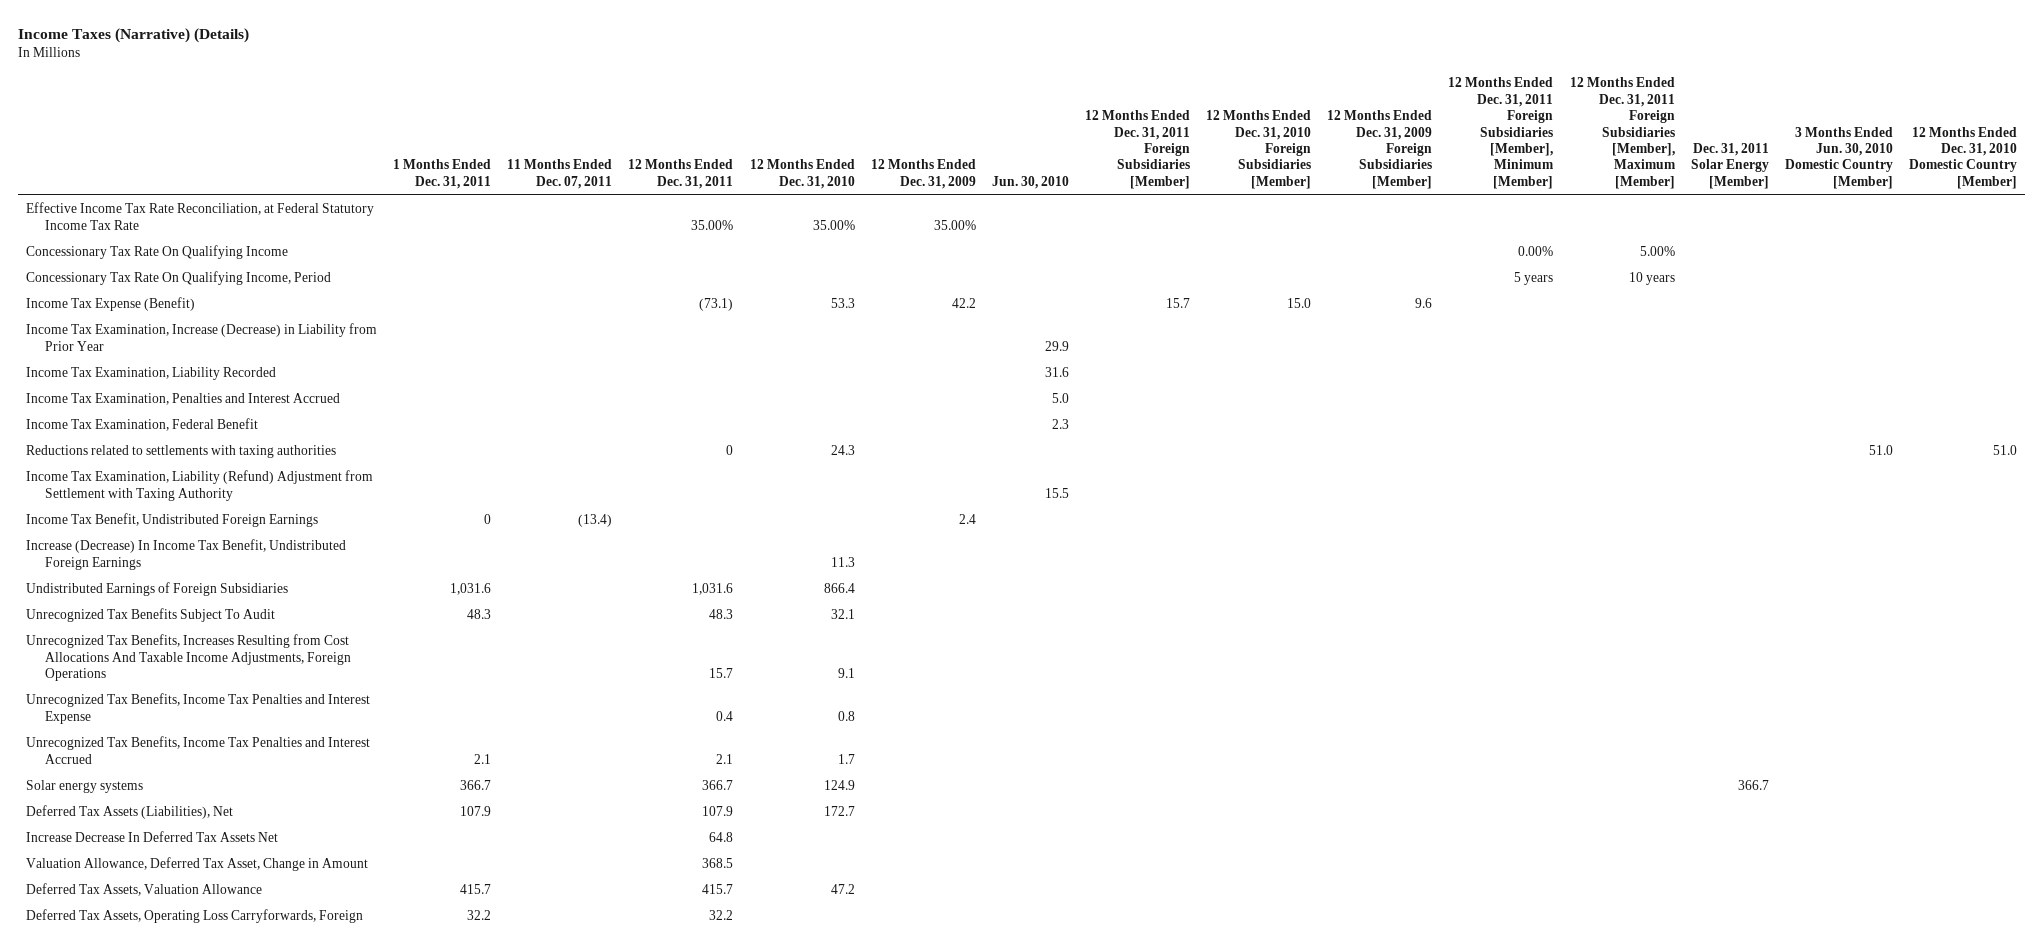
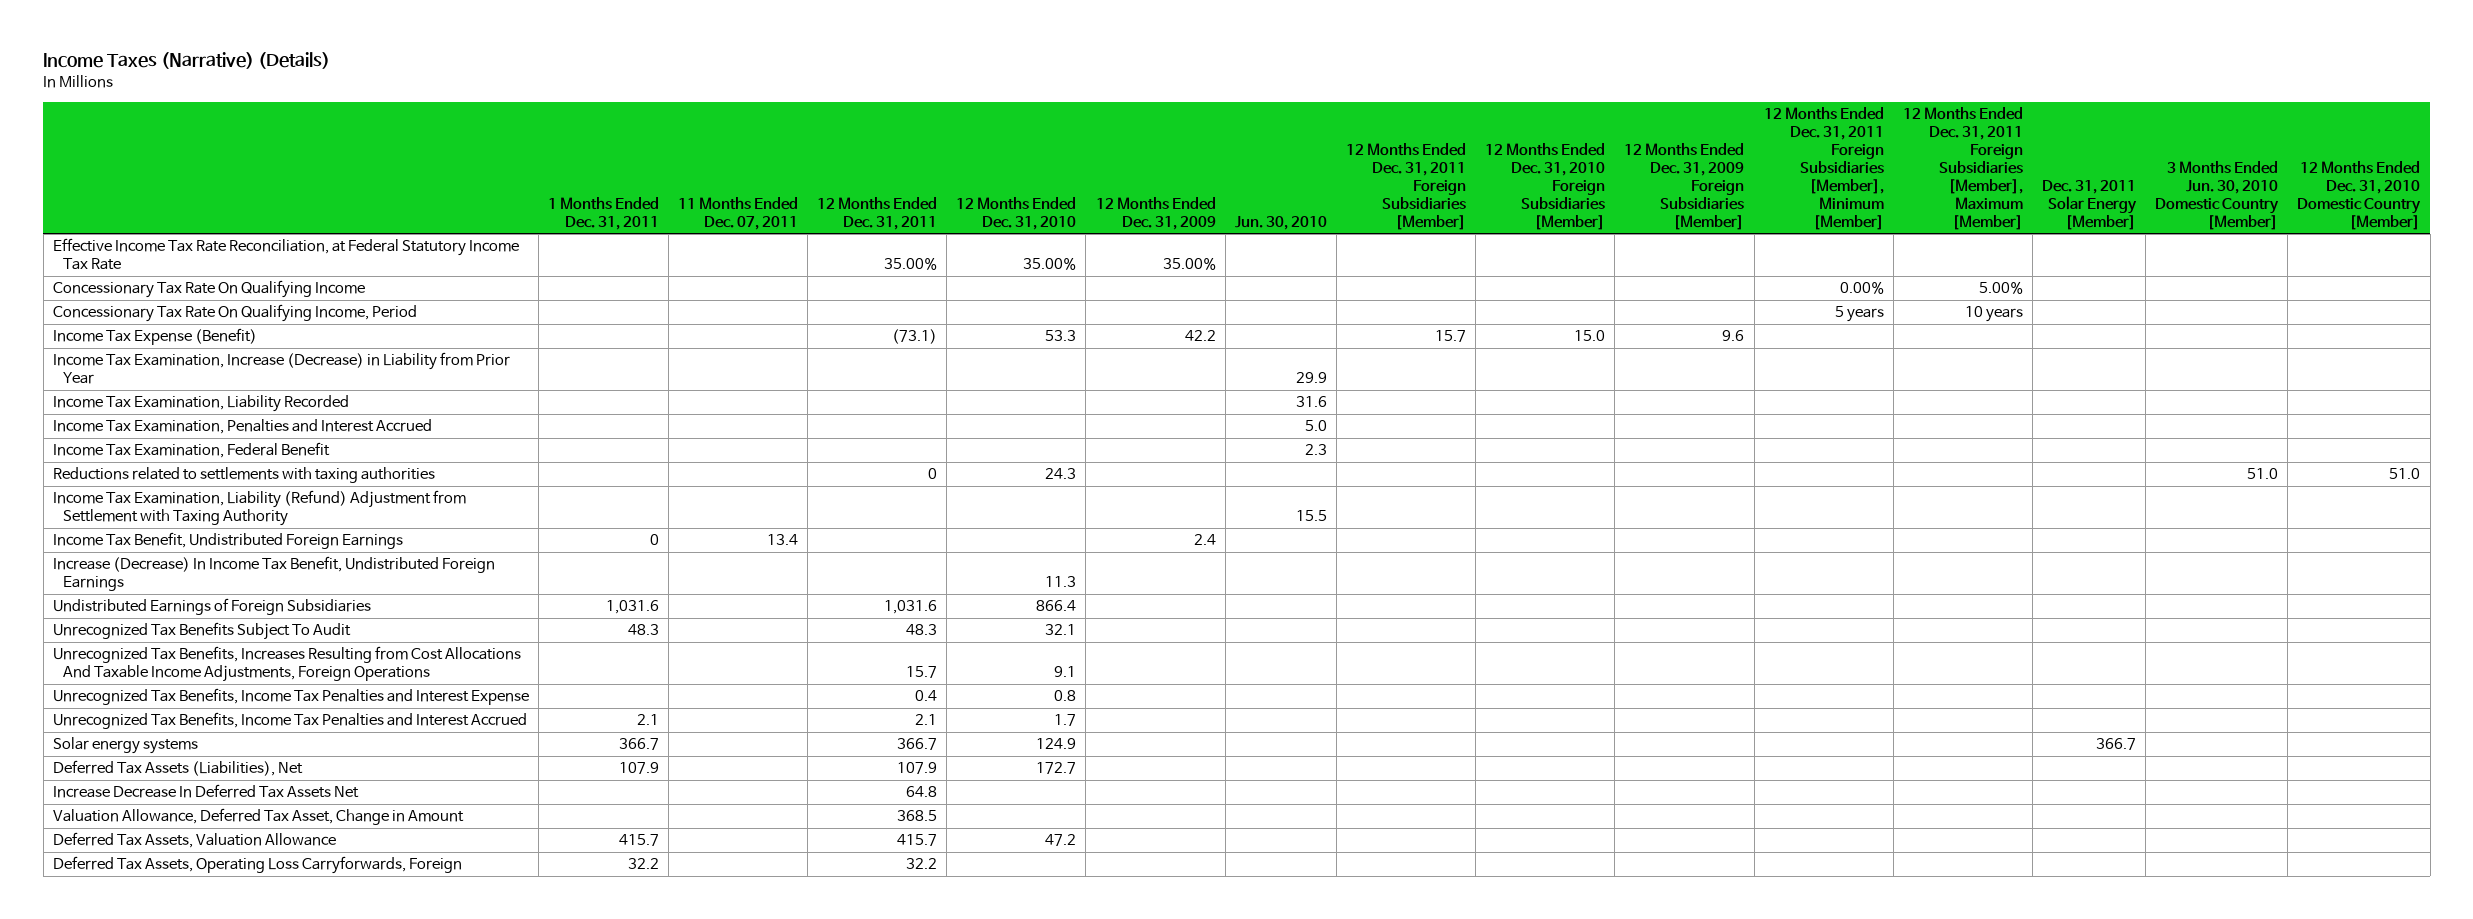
- Income Tax Benefit, Undistributed Foreign Earnings | 0 | (13.4) | | | 2.4 | | | | | | | | |
+ Income Tax Benefit, Undistributed Foreign Earnings | 0 | 13.4 | | | 2.4 | | | | | | | | |

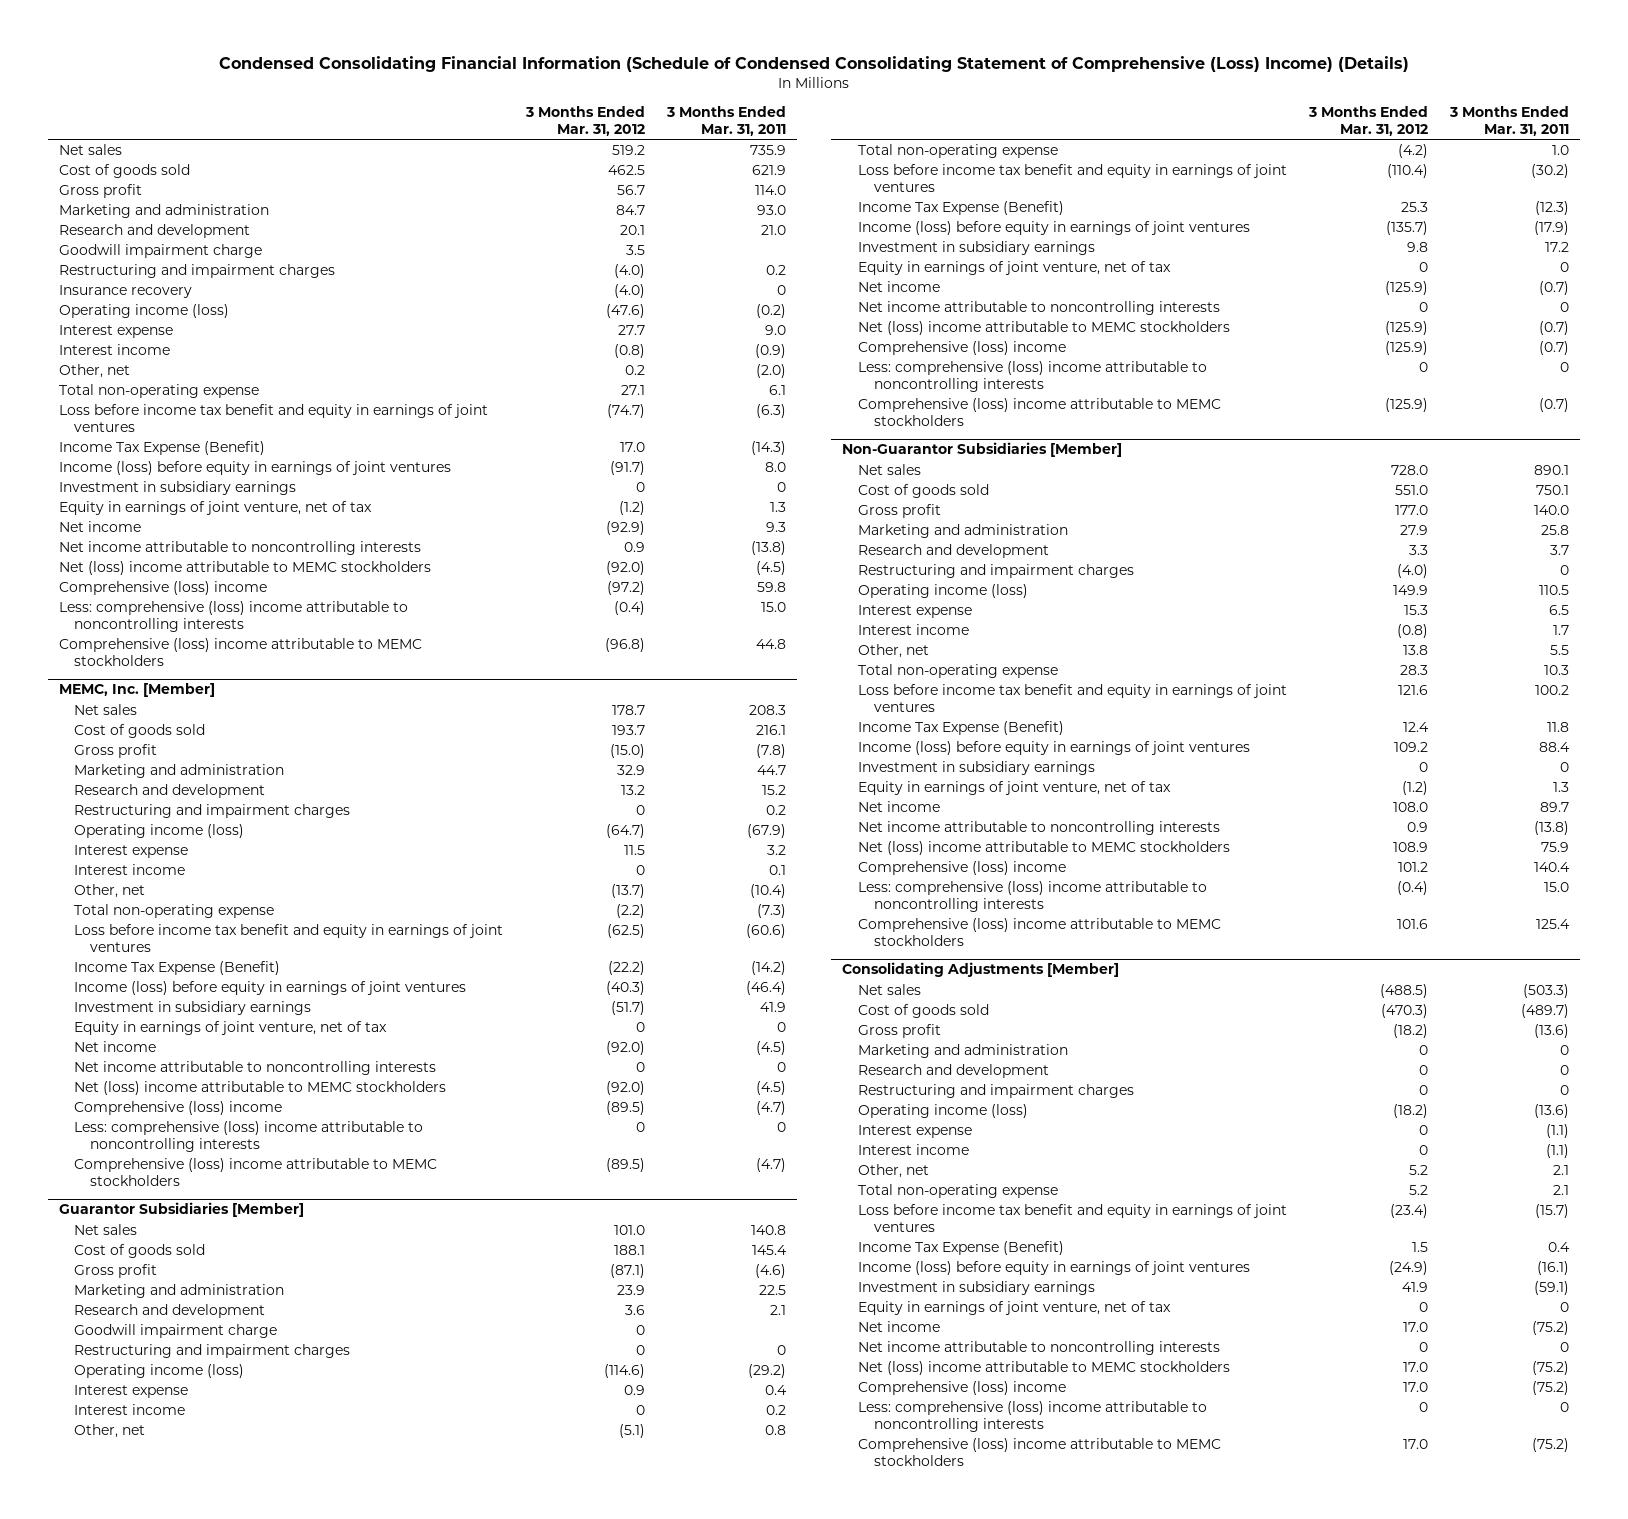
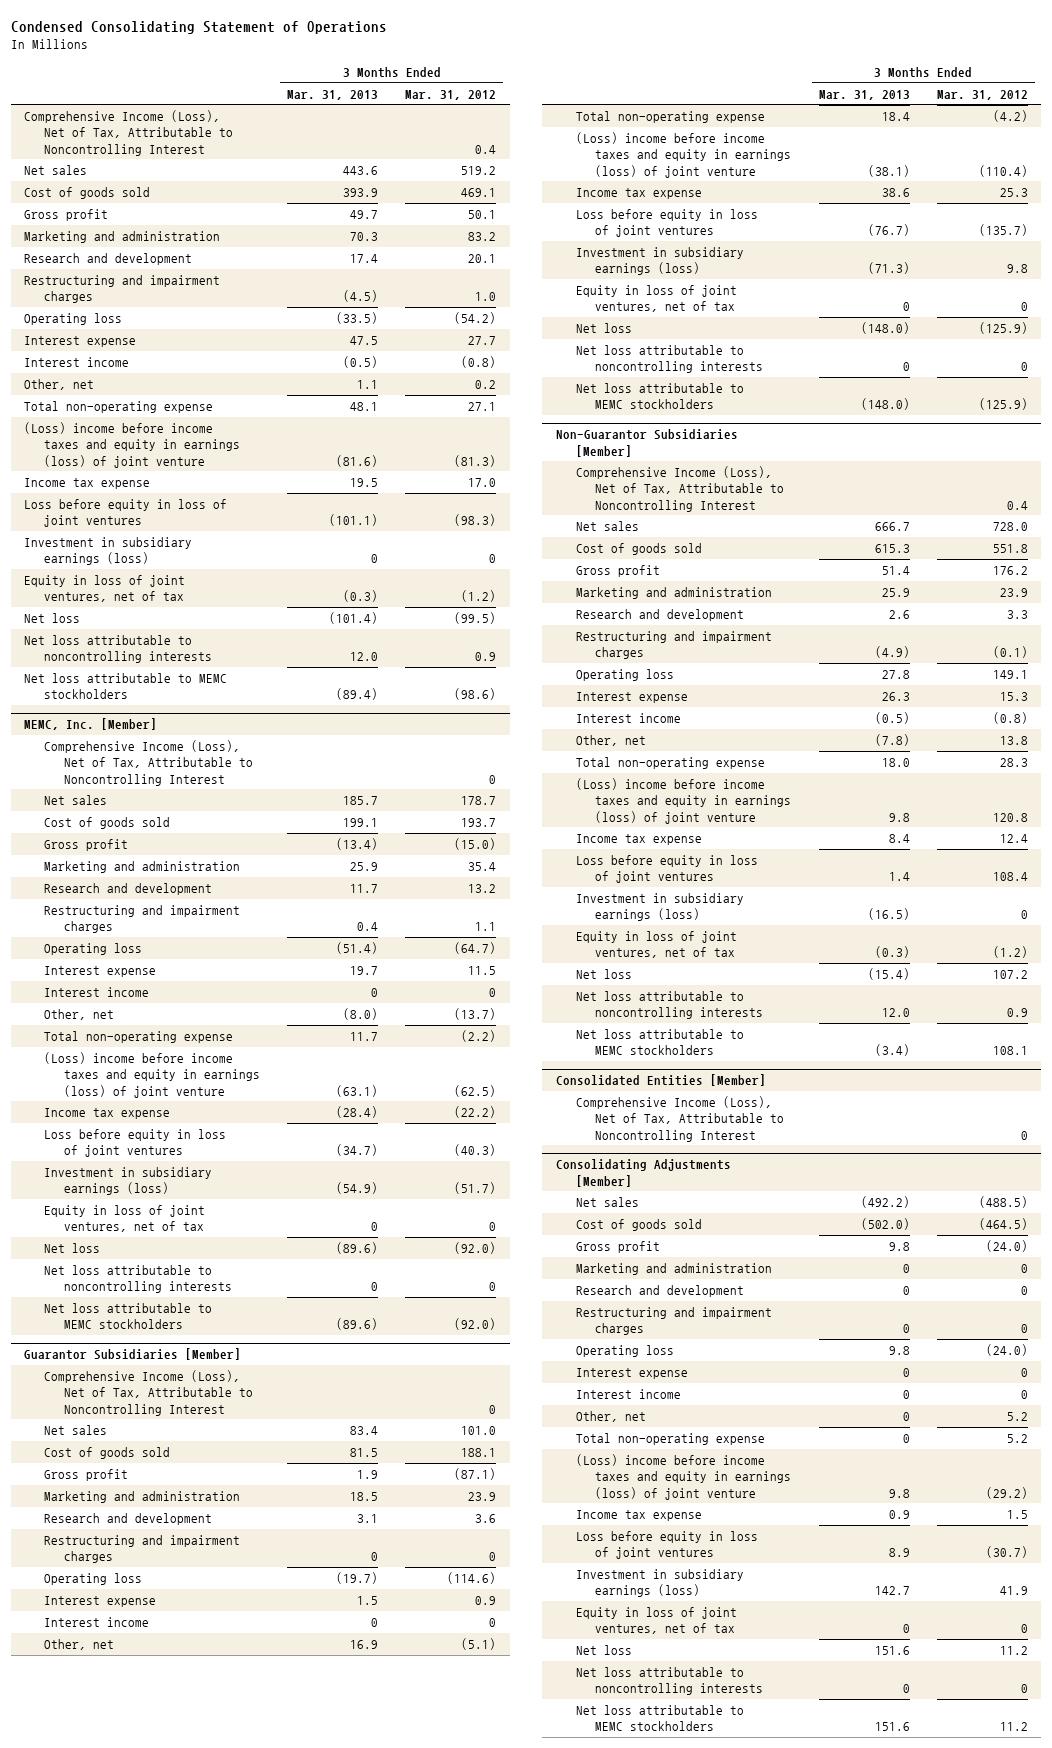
- Condensed Consolidating Financial Information (Schedule of Condensed Consolidating Statement of Comprehensive (Loss) Income) (Details)
+ Condensed Consolidating Statement of Operations
- | 3 Months Ended Mar. 31, 2012 | 3 Months Ended Mar. 31, 2011
+ | 3 Months Ended Mar. 31, 2013 | 3 Months Ended Mar. 31, 2012
+ Comprehensive Income (Loss), Net of Tax, Attributable to Noncontrolling Interest | | 0.4
- Cost of goods sold | 462.5 | 621.9
- Gross profit | 56.7 | 114.0
- Marketing and administration | 84.7 | 93.0
+ Cost of goods sold | 393.9 | 469.1
+ Gross profit | 49.7 | 50.1
+ Marketing and administration | 70.3 | 83.2
- Goodwill impairment charge | 3.5 |
- Restructuring and impairment charges | (4.0) | 0.2
- Insurance recovery | (4.0) | 0
- Operating income (loss) | (47.6) | (0.2)
+ Restructuring and impairment charges | (4.5) | 1.0
+ Operating loss | (33.5) | (54.2)
- Loss before income tax benefit and equity in earnings of joint ventures | (74.7) | (6.3)
- Income Tax Expense (Benefit) | 17.0 | (14.3)
- Income (loss) before equity in earnings of joint ventures | (91.7) | 8.0
- Investment in subsidiary earnings | 0 | 0
- Equity in earnings of joint venture, net of tax | (1.2) | 1.3
- Net income | (92.9) | 9.3
- Net income attributable to noncontrolling interests | 0.9 | (13.8)
- Net (loss) income attributable to MEMC stockholders | (92.0) | (4.5)
- Comprehensive (loss) income | (97.2) | 59.8
- Less: comprehensive (loss) income attributable to noncontrolling interests | (0.4) | 15.0
- Comprehensive (loss) income attributable to MEMC stockholders | (96.8) | 44.8
+ (Loss) income before income taxes and equity in earnings (loss) of joint venture | (81.6) | (81.3)
+ Income tax expense | 19.5 | 17.0
+ Loss before equity in loss of joint ventures | (101.1) | (98.3)
+ Investment in subsidiary earnings (loss) | 0 | 0
+ Equity in loss of joint ventures, net of tax | (0.3) | (1.2)
+ Net loss | (101.4) | (99.5)
+ Net loss attributable to noncontrolling interests | 12.0 | 0.9
+ Net loss attributable to MEMC stockholders | (89.4) | (98.6)
@ MEMC, Inc. [Member]
+ Comprehensive Income (Loss), Net of Tax, Attributable to Noncontrolling Interest | | 0
- Marketing and administration | 32.9 | 44.7
+ Marketing and administration | 25.9 | 35.4
- Restructuring and impairment charges | 0 | 0.2
- Operating income (loss) | (64.7) | (67.9)
+ Restructuring and impairment charges | 0.4 | 1.1
+ Operating loss | (51.4) | (64.7)
- Loss before income tax benefit and equity in earnings of joint ventures | (62.5) | (60.6)
- Income Tax Expense (Benefit) | (22.2) | (14.2)
- Income (loss) before equity in earnings of joint ventures | (40.3) | (46.4)
- Investment in subsidiary earnings | (51.7) | 41.9
- Equity in earnings of joint venture, net of tax | 0 | 0
- Net income | (92.0) | (4.5)
- Net income attributable to noncontrolling interests | 0 | 0
- Net (loss) income attributable to MEMC stockholders | (92.0) | (4.5)
- Comprehensive (loss) income | (89.5) | (4.7)
- Less: comprehensive (loss) income attributable to noncontrolling interests | 0 | 0
- Comprehensive (loss) income attributable to MEMC stockholders | (89.5) | (4.7)
+ (Loss) income before income taxes and equity in earnings (loss) of joint venture | (63.1) | (62.5)
+ Income tax expense | (28.4) | (22.2)
+ Loss before equity in loss of joint ventures | (34.7) | (40.3)
+ Investment in subsidiary earnings (loss) | (54.9) | (51.7)
+ Equity in loss of joint ventures, net of tax | 0 | 0
+ Net loss | (89.6) | (92.0)
+ Net loss attributable to noncontrolling interests | 0 | 0
+ Net loss attributable to MEMC stockholders | (89.6) | (92.0)
@ Guarantor Subsidiaries [Member]
+ Comprehensive Income (Loss), Net of Tax, Attributable to Noncontrolling Interest | | 0
- Goodwill impairment charge | 0 |
- Operating income (loss) | (114.6) | (29.2)
+ Operating loss | (19.7) | (114.6)
- Loss before income tax benefit and equity in earnings of joint ventures | (110.4) | (30.2)
- Income Tax Expense (Benefit) | 25.3 | (12.3)
- Income (loss) before equity in earnings of joint ventures | (135.7) | (17.9)
- Investment in subsidiary earnings | 9.8 | 17.2
- Equity in earnings of joint venture, net of tax | 0 | 0
- Net income | (125.9) | (0.7)
- Net income attributable to noncontrolling interests | 0 | 0
- Net (loss) income attributable to MEMC stockholders | (125.9) | (0.7)
- Comprehensive (loss) income | (125.9) | (0.7)
- Less: comprehensive (loss) income attributable to noncontrolling interests | 0 | 0
- Comprehensive (loss) income attributable to MEMC stockholders | (125.9) | (0.7)
+ (Loss) income before income taxes and equity in earnings (loss) of joint venture | (38.1) | (110.4)
+ Income tax expense | 38.6 | 25.3
+ Loss before equity in loss of joint ventures | (76.7) | (135.7)
+ Investment in subsidiary earnings (loss) | (71.3) | 9.8
+ Equity in loss of joint ventures, net of tax | 0 | 0
+ Net loss | (148.0) | (125.9)
+ Net loss attributable to noncontrolling interests | 0 | 0
+ Net loss attributable to MEMC stockholders | (148.0) | (125.9)
@ Non-Guarantor Subsidiaries [Member]
+ Comprehensive Income (Loss), Net of Tax, Attributable to Noncontrolling Interest | | 0.4
- Cost of goods sold | 551.0 | 750.1
- Gross profit | 177.0 | 140.0
- Marketing and administration | 27.9 | 25.8
+ Cost of goods sold | 615.3 | 551.8
+ Gross profit | 51.4 | 176.2
+ Marketing and administration | 25.9 | 23.9
- Restructuring and impairment charges | (4.0) | 0
- Operating income (loss) | 149.9 | 110.5
+ Restructuring and impairment charges | (4.9) | (0.1)
+ Operating loss | 27.8 | 149.1
- Loss before income tax benefit and equity in earnings of joint ventures | 121.6 | 100.2
- Income Tax Expense (Benefit) | 12.4 | 11.8
- Income (loss) before equity in earnings of joint ventures | 109.2 | 88.4
- Investment in subsidiary earnings | 0 | 0
- Equity in earnings of joint venture, net of tax | (1.2) | 1.3
- Net income | 108.0 | 89.7
- Net income attributable to noncontrolling interests | 0.9 | (13.8)
- Net (loss) income attributable to MEMC stockholders | 108.9 | 75.9
- Comprehensive (loss) income | 101.2 | 140.4
- Less: comprehensive (loss) income attributable to noncontrolling interests | (0.4) | 15.0
- Comprehensive (loss) income attributable to MEMC stockholders | 101.6 | 125.4
+ (Loss) income before income taxes and equity in earnings (loss) of joint venture | 9.8 | 120.8
+ Income tax expense | 8.4 | 12.4
+ Loss before equity in loss of joint ventures | 1.4 | 108.4
+ Investment in subsidiary earnings (loss) | (16.5) | 0
+ Equity in loss of joint ventures, net of tax | (0.3) | (1.2)
+ Net loss | (15.4) | 107.2
+ Net loss attributable to noncontrolling interests | 12.0 | 0.9
+ Net loss attributable to MEMC stockholders | (3.4) | 108.1
+ Consolidated Entities [Member]
+ Comprehensive Income (Loss), Net of Tax, Attributable to Noncontrolling Interest | | 0
@ Consolidating Adjustments [Member]
- Cost of goods sold | (470.3) | (489.7)
- Gross profit | (18.2) | (13.6)
+ Cost of goods sold | (502.0) | (464.5)
+ Gross profit | 9.8 | (24.0)
- Operating income (loss) | (18.2) | (13.6)
+ Operating loss | 9.8 | (24.0)
- Loss before income tax benefit and equity in earnings of joint ventures | (23.4) | (15.7)
- Income Tax Expense (Benefit) | 1.5 | 0.4
- Income (loss) before equity in earnings of joint ventures | (24.9) | (16.1)
- Investment in subsidiary earnings | 41.9 | (59.1)
- Equity in earnings of joint venture, net of tax | 0 | 0
- Net income | 17.0 | (75.2)
- Net income attributable to noncontrolling interests | 0 | 0
- Net (loss) income attributable to MEMC stockholders | 17.0 | (75.2)
- Comprehensive (loss) income | 17.0 | (75.2)
- Less: comprehensive (loss) income attributable to noncontrolling interests | 0 | 0
- Comprehensive (loss) income attributable to MEMC stockholders | 17.0 | (75.2)
+ (Loss) income before income taxes and equity in earnings (loss) of joint venture | 9.8 | (29.2)
+ Income tax expense | 0.9 | 1.5
+ Loss before equity in loss of joint ventures | 8.9 | (30.7)
+ Investment in subsidiary earnings (loss) | 142.7 | 41.9
+ Equity in loss of joint ventures, net of tax | 0 | 0
+ Net loss | 151.6 | 11.2
+ Net loss attributable to noncontrolling interests | 0 | 0
+ Net loss attributable to MEMC stockholders | 151.6 | 11.2

